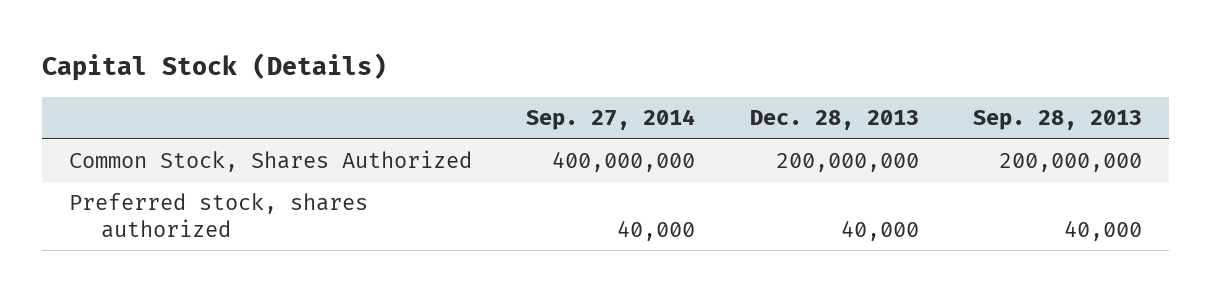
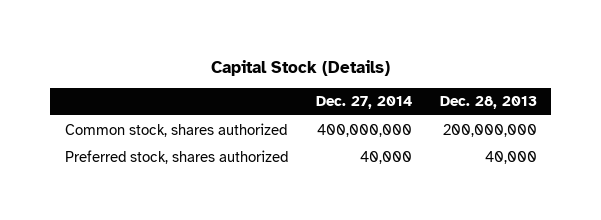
- | Sep. 27, 2014 | Dec. 28, 2013 | Sep. 28, 2013
+ | Dec. 27, 2014 | Dec. 28, 2013
- Common Stock, Shares Authorized | 400,000,000 | 200,000,000 | 200,000,000
+ Common stock, shares authorized | 400,000,000 | 200,000,000

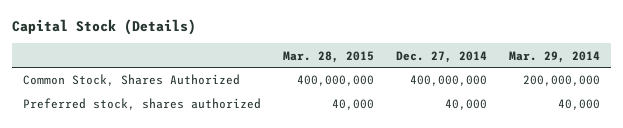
- | Dec. 27, 2014 | Dec. 28, 2013
+ | Mar. 28, 2015 | Dec. 27, 2014 | Mar. 29, 2014
- Common stock, shares authorized | 400,000,000 | 200,000,000
+ Common Stock, Shares Authorized | 400,000,000 | 400,000,000 | 200,000,000

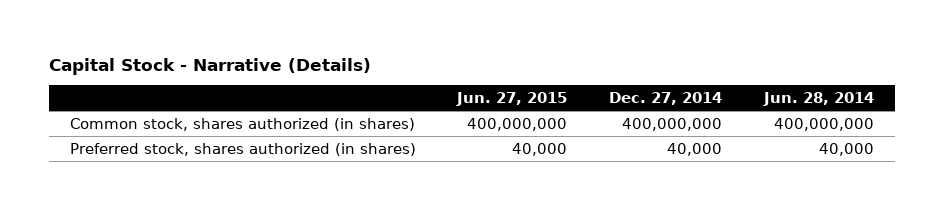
- Capital Stock (Details)
+ Capital Stock - Narrative (Details)
- | Mar. 28, 2015 | Dec. 27, 2014 | Mar. 29, 2014
+ | Jun. 27, 2015 | Dec. 27, 2014 | Jun. 28, 2014
- Common Stock, Shares Authorized | 400,000,000 | 400,000,000 | 200,000,000
- Preferred stock, shares authorized | 40,000 | 40,000 | 40,000
+ Common stock, shares authorized (in shares) | 400,000,000 | 400,000,000 | 400,000,000
+ Preferred stock, shares authorized (in shares) | 40,000 | 40,000 | 40,000

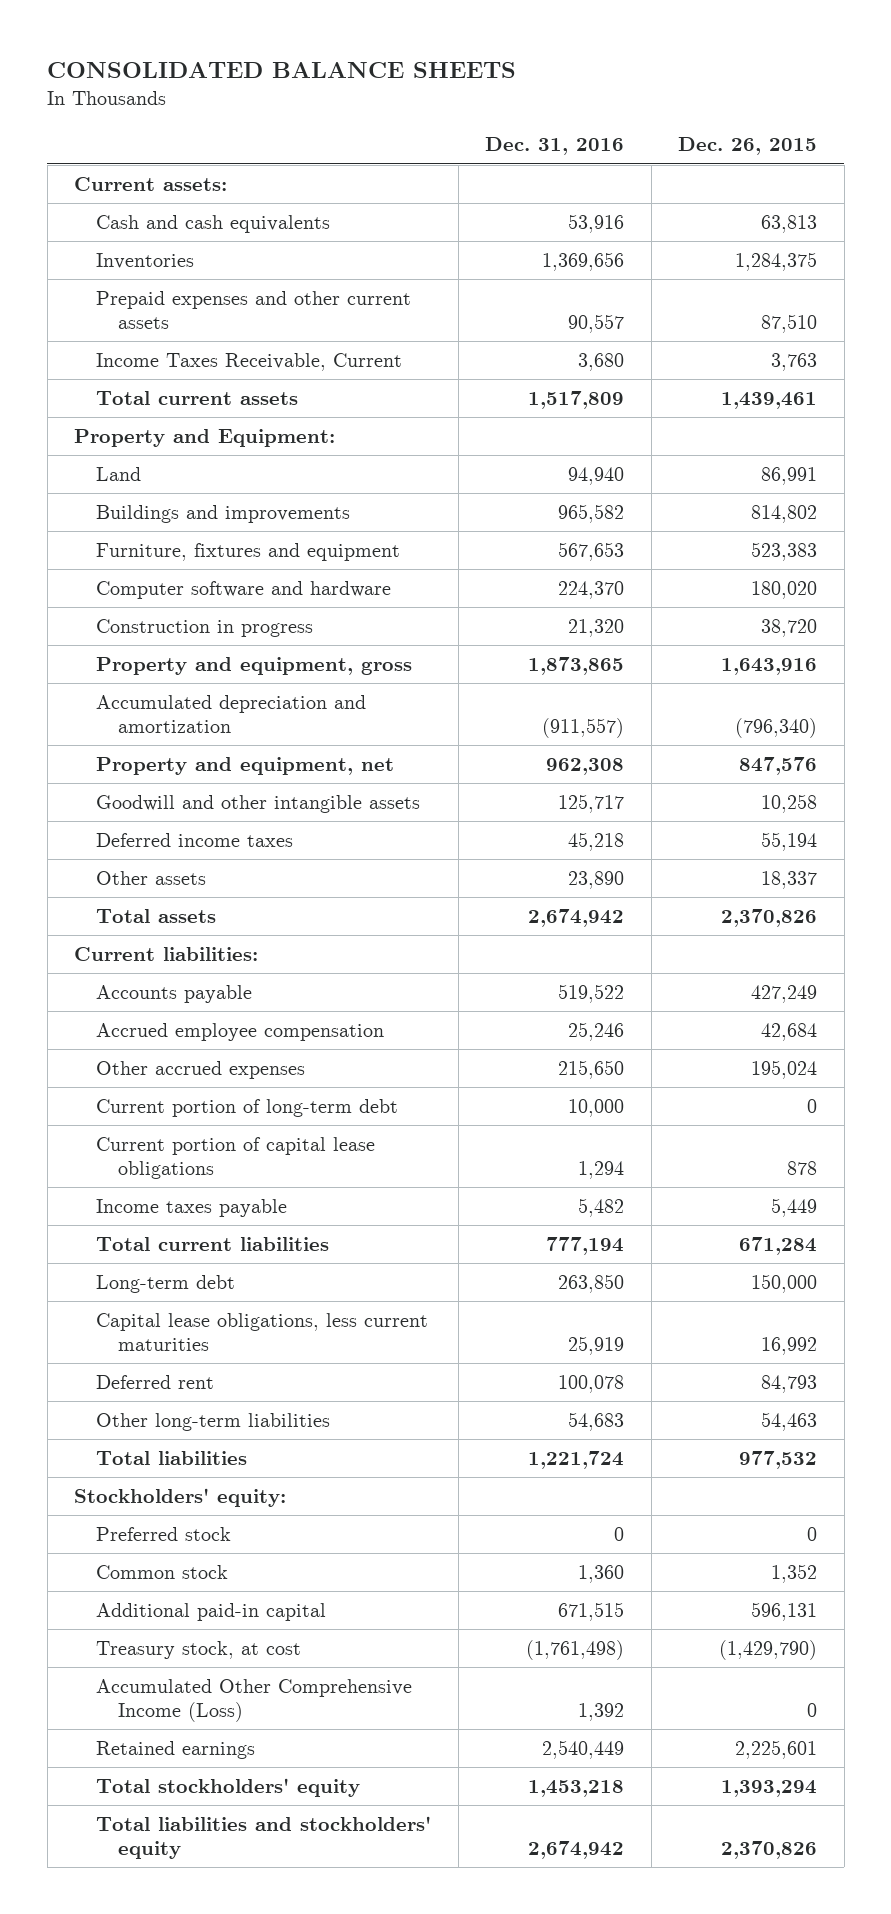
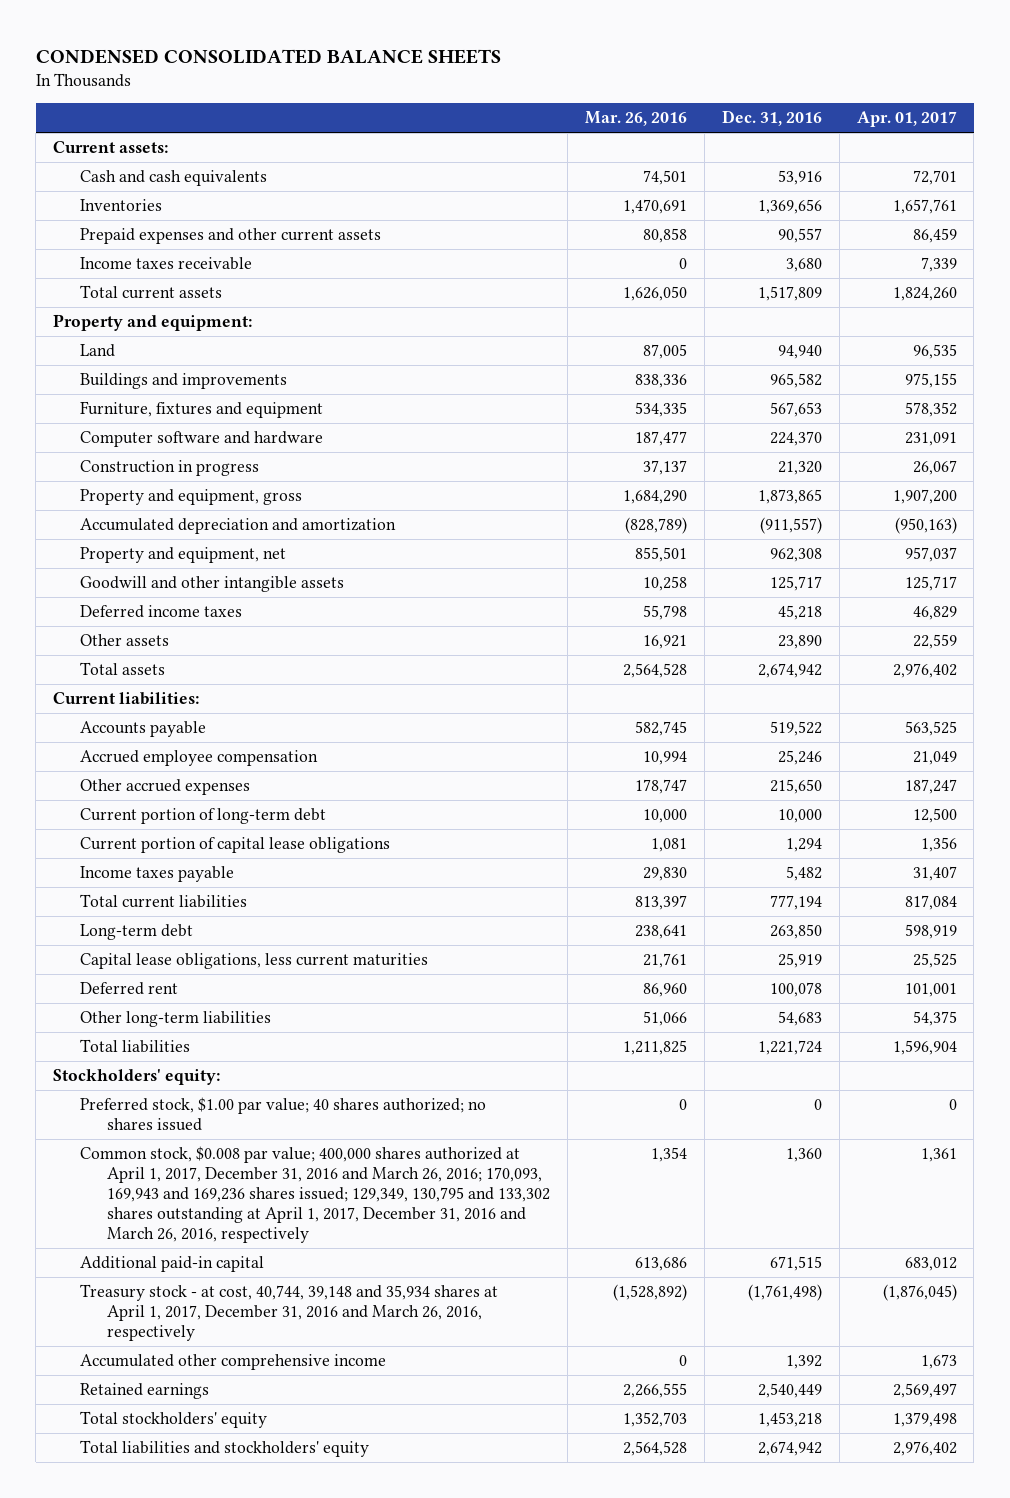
- CONSOLIDATED BALANCE SHEETS
+ CONDENSED CONSOLIDATED BALANCE SHEETS
- | Dec. 31, 2016 | Dec. 26, 2015
+ | Mar. 26, 2016 | Dec. 31, 2016 | Apr. 01, 2017
- Income Taxes Receivable, Current | 3,680 | 3,763
+ Income taxes receivable | 0 | 3,680 | 7,339
- Property and Equipment:
+ Property and equipment:
- Preferred stock | 0 | 0
- Common stock | 1,360 | 1,352
+ Preferred stock, $1.00 par value; 40 shares authorized; no shares issued | 0 | 0 | 0
+ Common stock, $0.008 par value; 400,000 shares authorized at April 1, 2017, December 31, 2016 and March 26, 2016; 170,093, 169,943 and 169,236 shares issued; 129,349, 130,795 and 133,302 shares outstanding at April 1, 2017, December 31, 2016 and March 26, 2016, respectively | 1,354 | 1,360 | 1,361
- Treasury stock, at cost | (1,761,498) | (1,429,790)
- Accumulated Other Comprehensive Income (Loss) | 1,392 | 0
+ Treasury stock - at cost, 40,744, 39,148 and 35,934 shares at April 1, 2017, December 31, 2016 and March 26, 2016, respectively | (1,528,892) | (1,761,498) | (1,876,045)
+ Accumulated other comprehensive income | 0 | 1,392 | 1,673

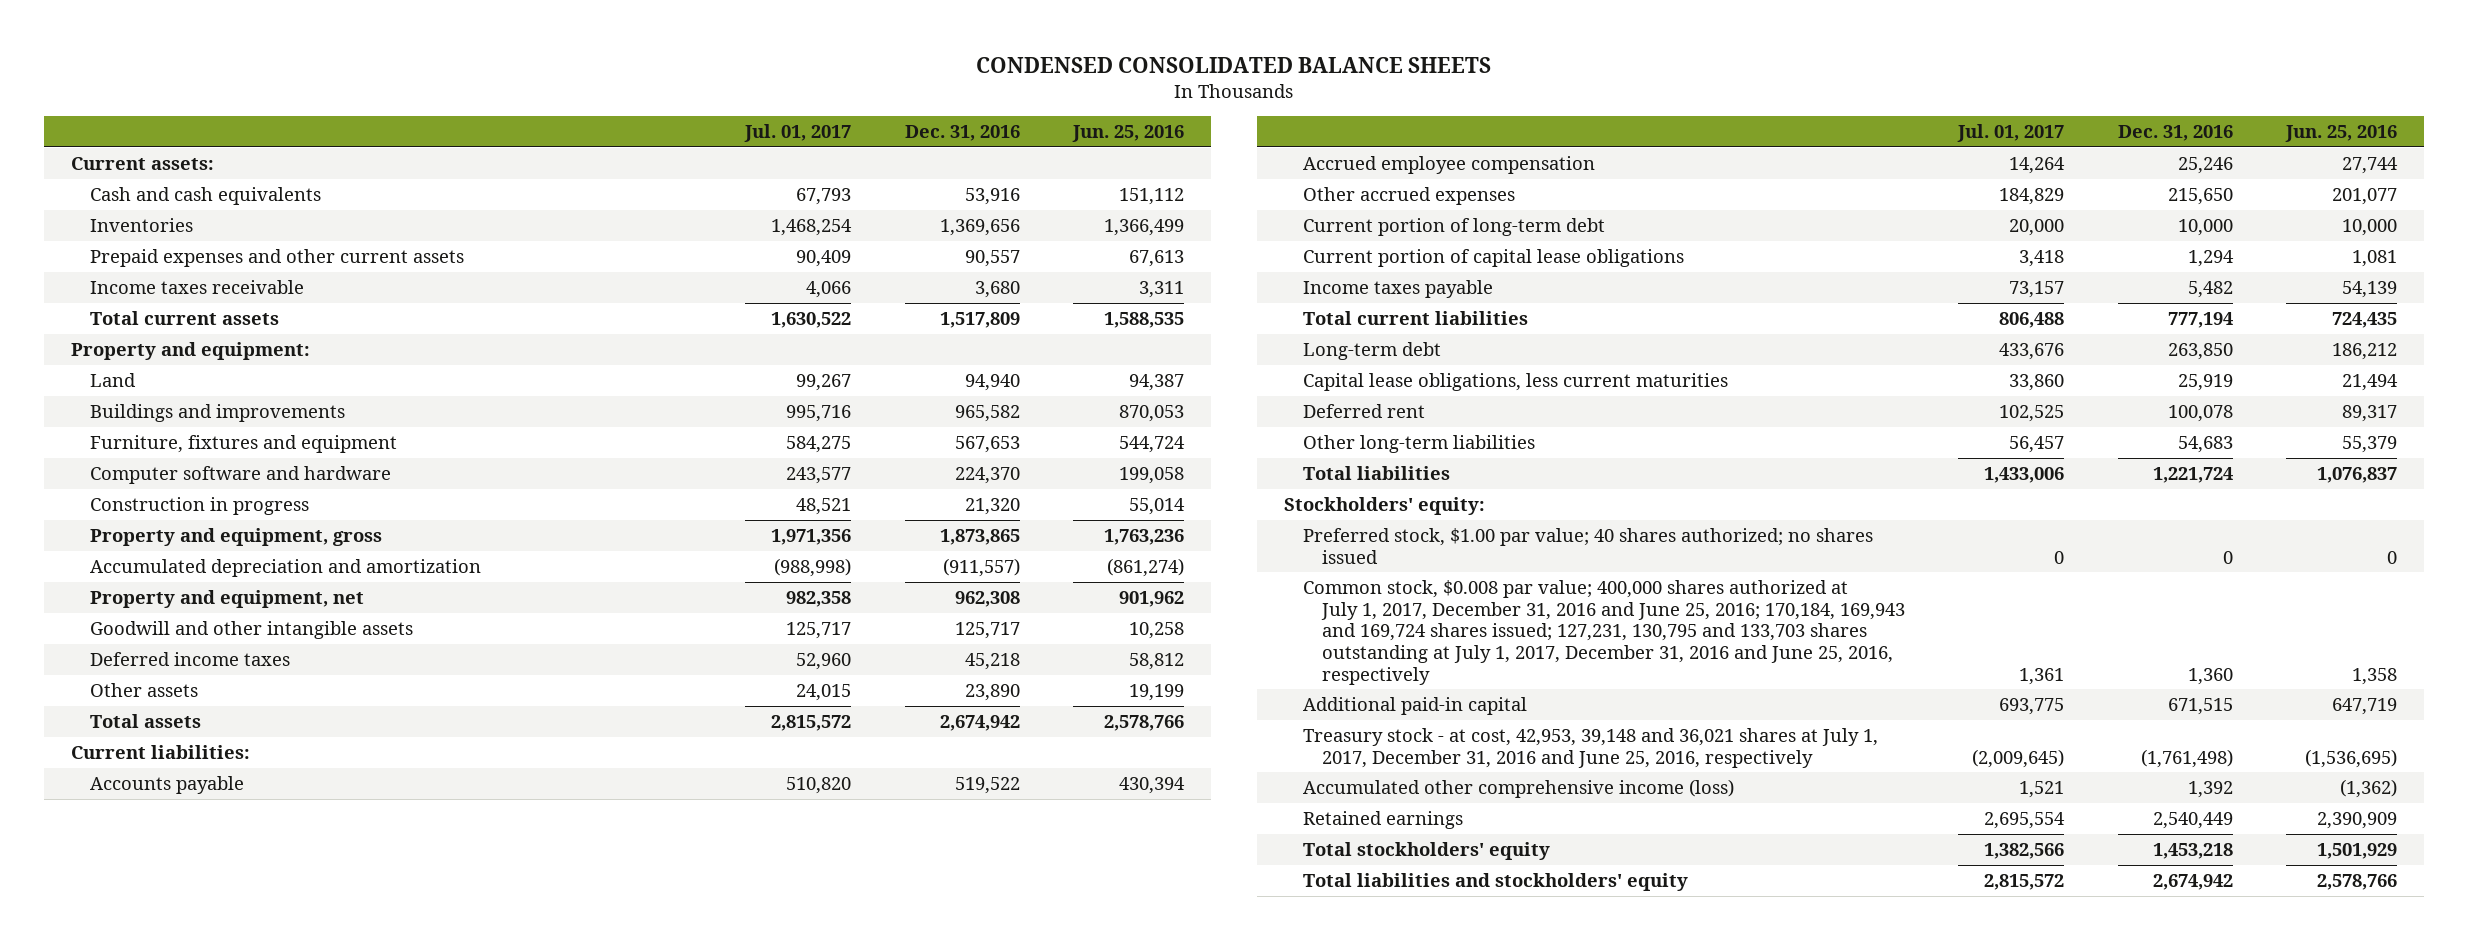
- | Mar. 26, 2016 | Dec. 31, 2016 | Apr. 01, 2017
+ | Jul. 01, 2017 | Dec. 31, 2016 | Jun. 25, 2016
- Common stock, $0.008 par value; 400,000 shares authorized at April 1, 2017, December 31, 2016 and March 26, 2016; 170,093, 169,943 and 169,236 shares issued; 129,349, 130,795 and 133,302 shares outstanding at April 1, 2017, December 31, 2016 and March 26, 2016, respectively | 1,354 | 1,360 | 1,361
+ Common stock, $0.008 par value; 400,000 shares authorized at July 1, 2017, December 31, 2016 and June 25, 2016; 170,184, 169,943 and 169,724 shares issued; 127,231, 130,795 and 133,703 shares outstanding at July 1, 2017, December 31, 2016 and June 25, 2016, respectively | 1,361 | 1,360 | 1,358
- Treasury stock - at cost, 40,744, 39,148 and 35,934 shares at April 1, 2017, December 31, 2016 and March 26, 2016, respectively | (1,528,892) | (1,761,498) | (1,876,045)
- Accumulated other comprehensive income | 0 | 1,392 | 1,673
+ Treasury stock - at cost, 42,953, 39,148 and 36,021 shares at July 1, 2017, December 31, 2016 and June 25, 2016, respectively | (2,009,645) | (1,761,498) | (1,536,695)
+ Accumulated other comprehensive income (loss) | 1,521 | 1,392 | (1,362)

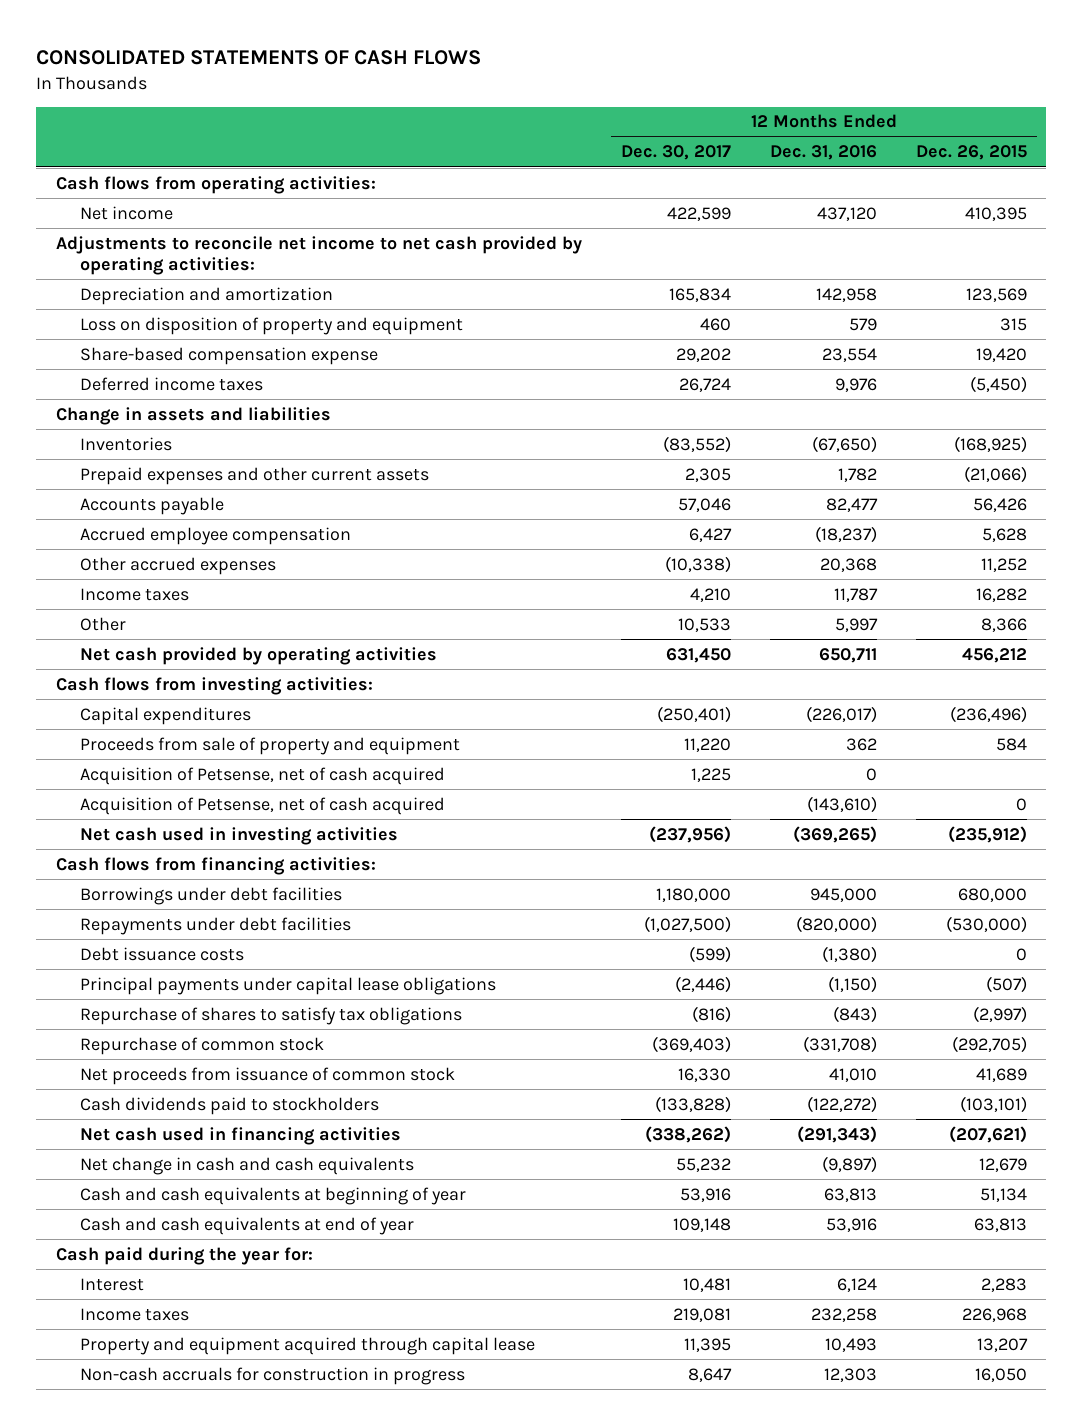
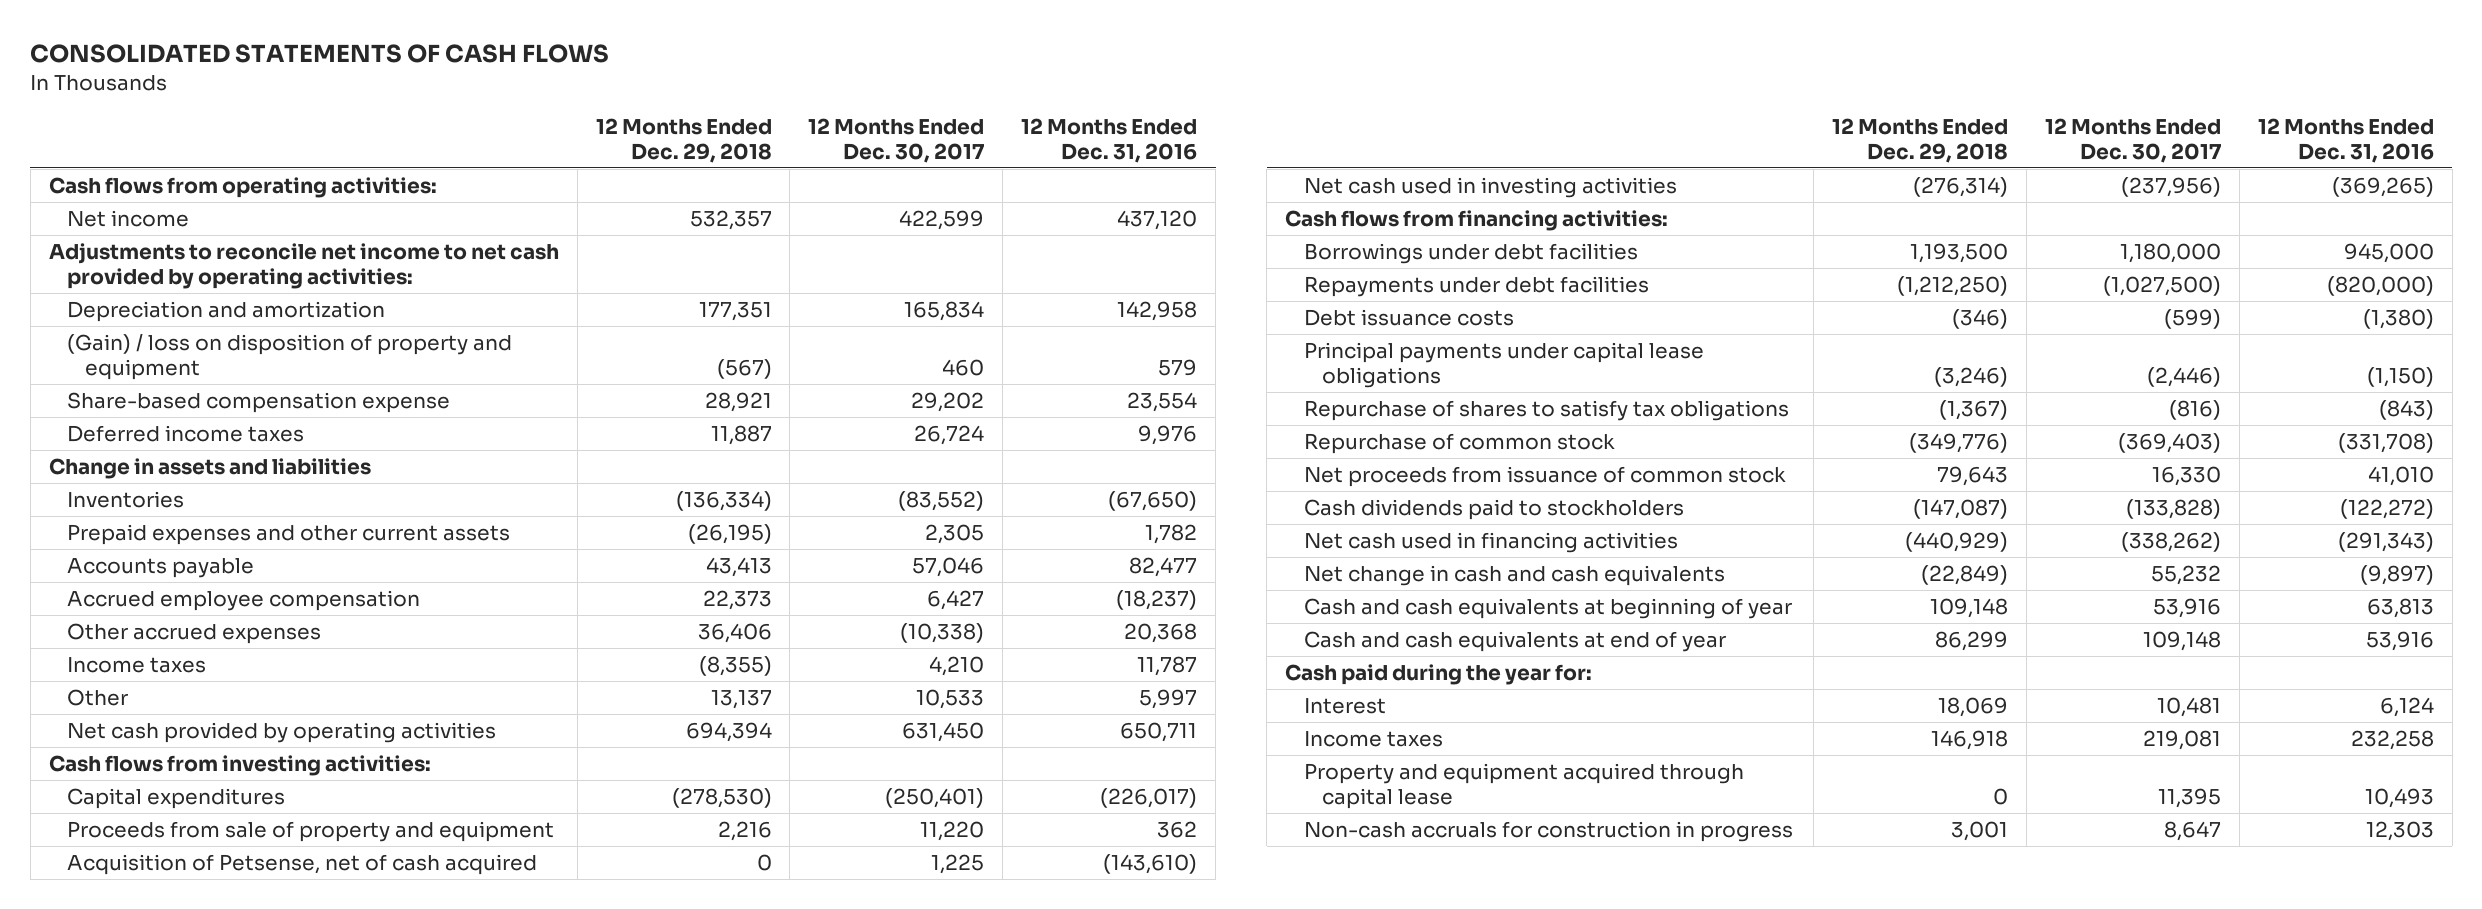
- | 12 Months Ended Dec. 30, 2017 | 12 Months Ended Dec. 31, 2016 | 12 Months Ended Dec. 26, 2015
+ | 12 Months Ended Dec. 29, 2018 | 12 Months Ended Dec. 30, 2017 | 12 Months Ended Dec. 31, 2016
- Loss on disposition of property and equipment | 460 | 579 | 315
+ (Gain) / loss on disposition of property and equipment | (567) | 460 | 579
- Acquisition of Petsense, net of cash acquired | 1,225 | 0 |
- Acquisition of Petsense, net of cash acquired | | (143,610) | 0
+ Acquisition of Petsense, net of cash acquired | 0 | 1,225 | (143,610)

